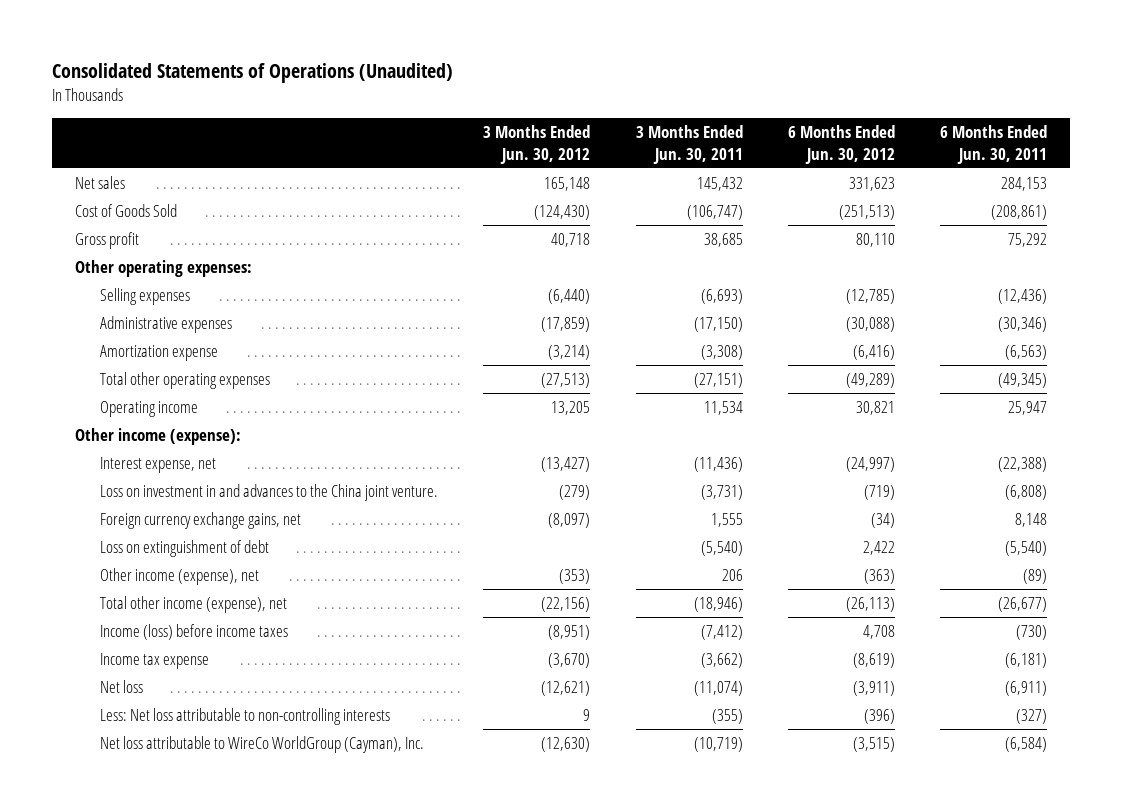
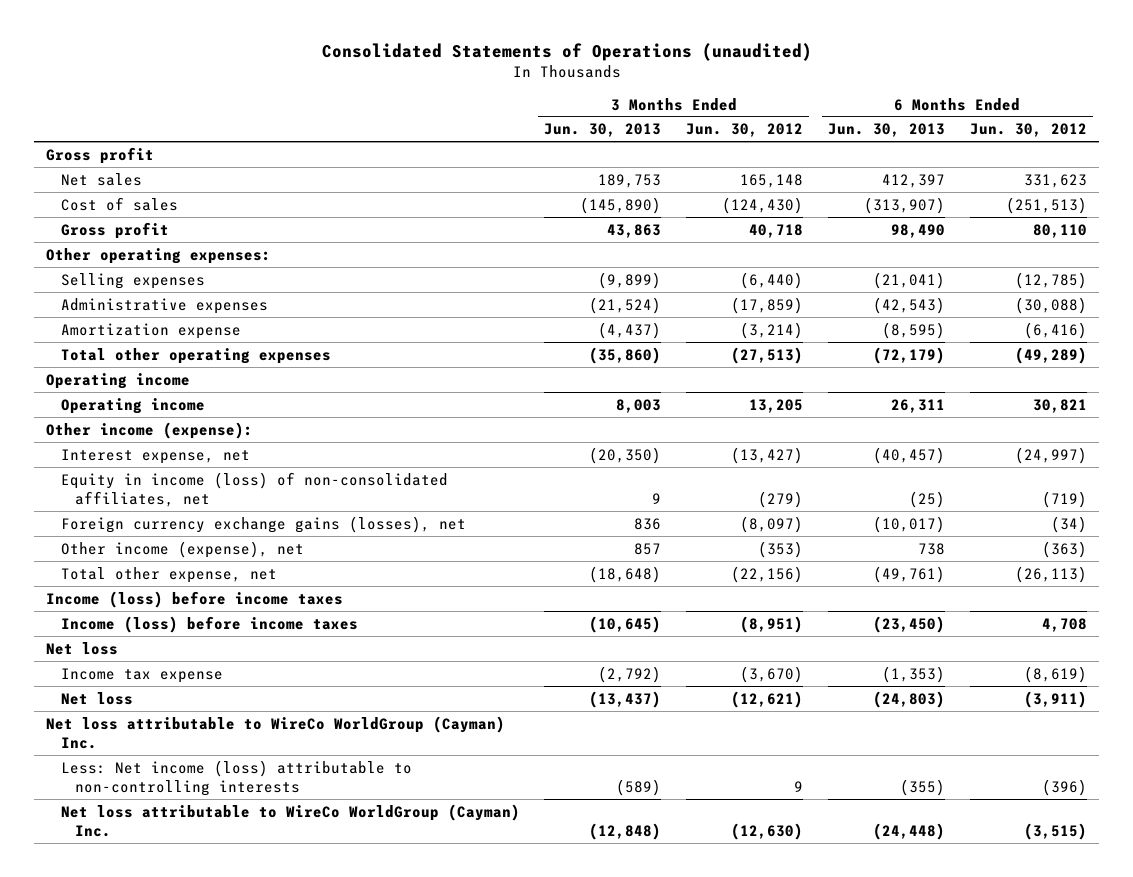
- Consolidated Statements of Operations (Unaudited)
+ Consolidated Statements of Operations (unaudited)
- | 3 Months Ended Jun. 30, 2012 | 3 Months Ended Jun. 30, 2011 | 6 Months Ended Jun. 30, 2012 | 6 Months Ended Jun. 30, 2011
+ | 3 Months Ended Jun. 30, 2013 | 3 Months Ended Jun. 30, 2012 | 6 Months Ended Jun. 30, 2013 | 6 Months Ended Jun. 30, 2012
+ Gross profit
- Cost of Goods Sold | (124,430) | (106,747) | (251,513) | (208,861)
+ Cost of sales | (145,890) | (124,430) | (313,907) | (251,513)
+ Operating income
- Loss on investment in and advances to the China joint venture. | (279) | (3,731) | (719) | (6,808)
- Foreign currency exchange gains, net | (8,097) | 1,555 | (34) | 8,148
- Loss on extinguishment of debt | | (5,540) | 2,422 | (5,540)
+ Equity in income (loss) of non-consolidated affiliates, net | 9 | (279) | (25) | (719)
+ Foreign currency exchange gains (losses), net | 836 | (8,097) | (10,017) | (34)
- Total other income (expense), net | (22,156) | (18,946) | (26,113) | (26,677)
+ Total other expense, net | (18,648) | (22,156) | (49,761) | (26,113)
+ Income (loss) before income taxes
+ Net loss
- Less: Net loss attributable to non-controlling interests | 9 | (355) | (396) | (327)
- Net loss attributable to WireCo WorldGroup (Cayman), Inc. | (12,630) | (10,719) | (3,515) | (6,584)
+ Net loss attributable to WireCo WorldGroup (Cayman) Inc.
+ Less: Net income (loss) attributable to non-controlling interests | (589) | 9 | (355) | (396)
+ Net loss attributable to WireCo WorldGroup (Cayman) Inc. | (12,848) | (12,630) | (24,448) | (3,515)

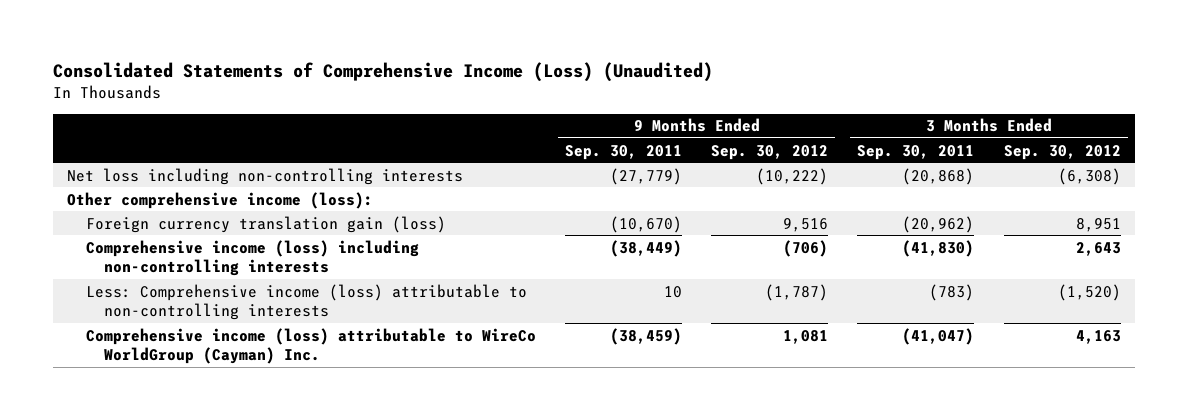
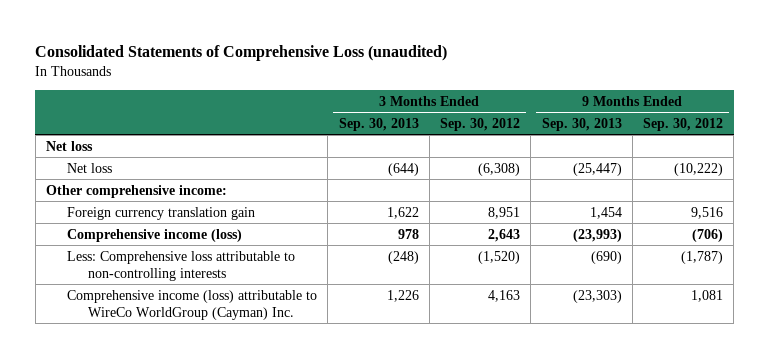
- Consolidated Statements of Comprehensive Income (Loss) (Unaudited)
+ Consolidated Statements of Comprehensive Loss (unaudited)
- | 9 Months Ended Sep. 30, 2011 | 9 Months Ended Sep. 30, 2012 | 3 Months Ended Sep. 30, 2011 | 3 Months Ended Sep. 30, 2012
+ | 3 Months Ended Sep. 30, 2013 | 3 Months Ended Sep. 30, 2012 | 9 Months Ended Sep. 30, 2013 | 9 Months Ended Sep. 30, 2012
- Net loss including non-controlling interests | (27,779) | (10,222) | (20,868) | (6,308)
- Other comprehensive income (loss):
- Foreign currency translation gain (loss) | (10,670) | 9,516 | (20,962) | 8,951
- Comprehensive income (loss) including non-controlling interests | (38,449) | (706) | (41,830) | 2,643
- Less: Comprehensive income (loss) attributable to non-controlling interests | 10 | (1,787) | (783) | (1,520)
+ Net loss
+ Net loss | (644) | (6,308) | (25,447) | (10,222)
+ Other comprehensive income:
+ Foreign currency translation gain | 1,622 | 8,951 | 1,454 | 9,516
+ Comprehensive income (loss) | 978 | 2,643 | (23,993) | (706)
+ Less: Comprehensive loss attributable to non-controlling interests | (248) | (1,520) | (690) | (1,787)

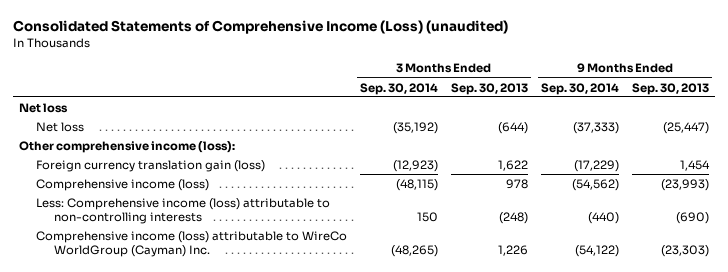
- Consolidated Statements of Comprehensive Loss (unaudited)
+ Consolidated Statements of Comprehensive Income (Loss) (unaudited)
- | 3 Months Ended Sep. 30, 2013 | 3 Months Ended Sep. 30, 2012 | 9 Months Ended Sep. 30, 2013 | 9 Months Ended Sep. 30, 2012
+ | 3 Months Ended Sep. 30, 2014 | 3 Months Ended Sep. 30, 2013 | 9 Months Ended Sep. 30, 2014 | 9 Months Ended Sep. 30, 2013
- Other comprehensive income:
- Foreign currency translation gain | 1,622 | 8,951 | 1,454 | 9,516
+ Other comprehensive income (loss):
+ Foreign currency translation gain (loss) | (12,923) | 1,622 | (17,229) | 1,454
- Less: Comprehensive loss attributable to non-controlling interests | (248) | (1,520) | (690) | (1,787)
+ Less: Comprehensive income (loss) attributable to non-controlling interests | 150 | (248) | (440) | (690)

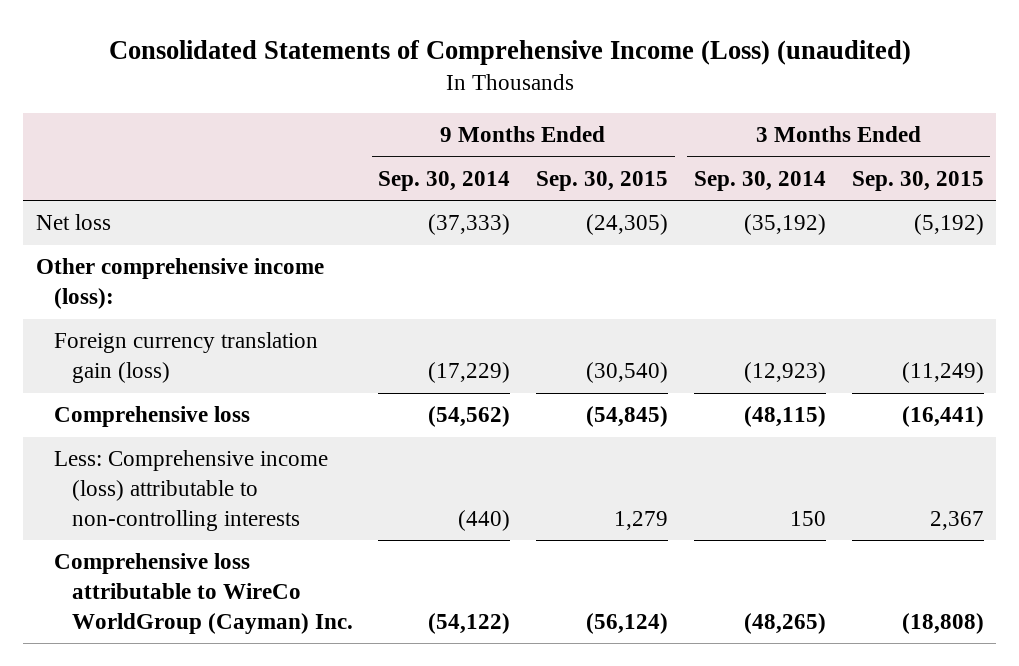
- | 3 Months Ended Sep. 30, 2014 | 3 Months Ended Sep. 30, 2013 | 9 Months Ended Sep. 30, 2014 | 9 Months Ended Sep. 30, 2013
+ | 9 Months Ended Sep. 30, 2014 | 9 Months Ended Sep. 30, 2015 | 3 Months Ended Sep. 30, 2014 | 3 Months Ended Sep. 30, 2015
- Net loss
- Comprehensive income (loss) | (48,115) | 978 | (54,562) | (23,993)
+ Comprehensive loss | (54,562) | (54,845) | (48,115) | (16,441)
- Comprehensive income (loss) attributable to WireCo WorldGroup (Cayman) Inc. | (48,265) | 1,226 | (54,122) | (23,303)
+ Comprehensive loss attributable to WireCo WorldGroup (Cayman) Inc. | (54,122) | (56,124) | (48,265) | (18,808)

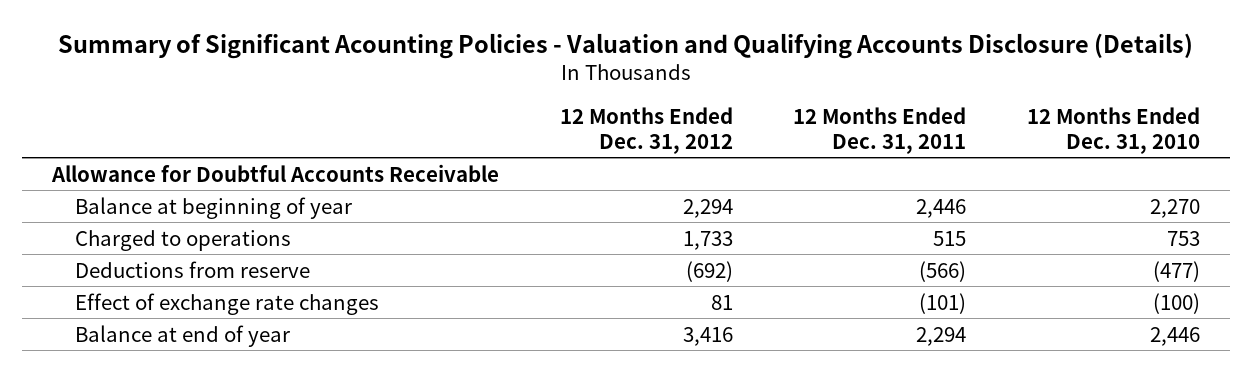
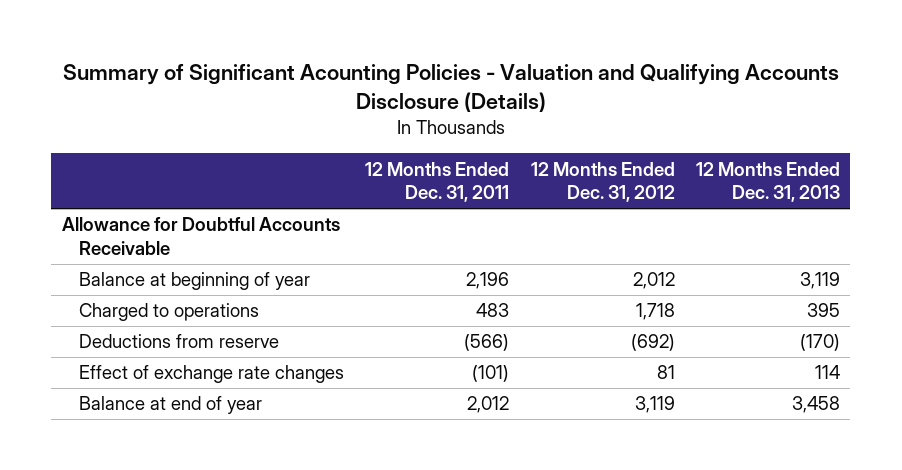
- | 12 Months Ended Dec. 31, 2012 | 12 Months Ended Dec. 31, 2011 | 12 Months Ended Dec. 31, 2010
+ | 12 Months Ended Dec. 31, 2011 | 12 Months Ended Dec. 31, 2012 | 12 Months Ended Dec. 31, 2013
- Balance at beginning of year | 2,294 | 2,446 | 2,270
- Charged to operations | 1,733 | 515 | 753
+ Balance at beginning of year | 2,196 | 2,012 | 3,119
+ Charged to operations | 483 | 1,718 | 395
- Balance at end of year | 3,416 | 2,294 | 2,446
+ Balance at end of year | 2,012 | 3,119 | 3,458

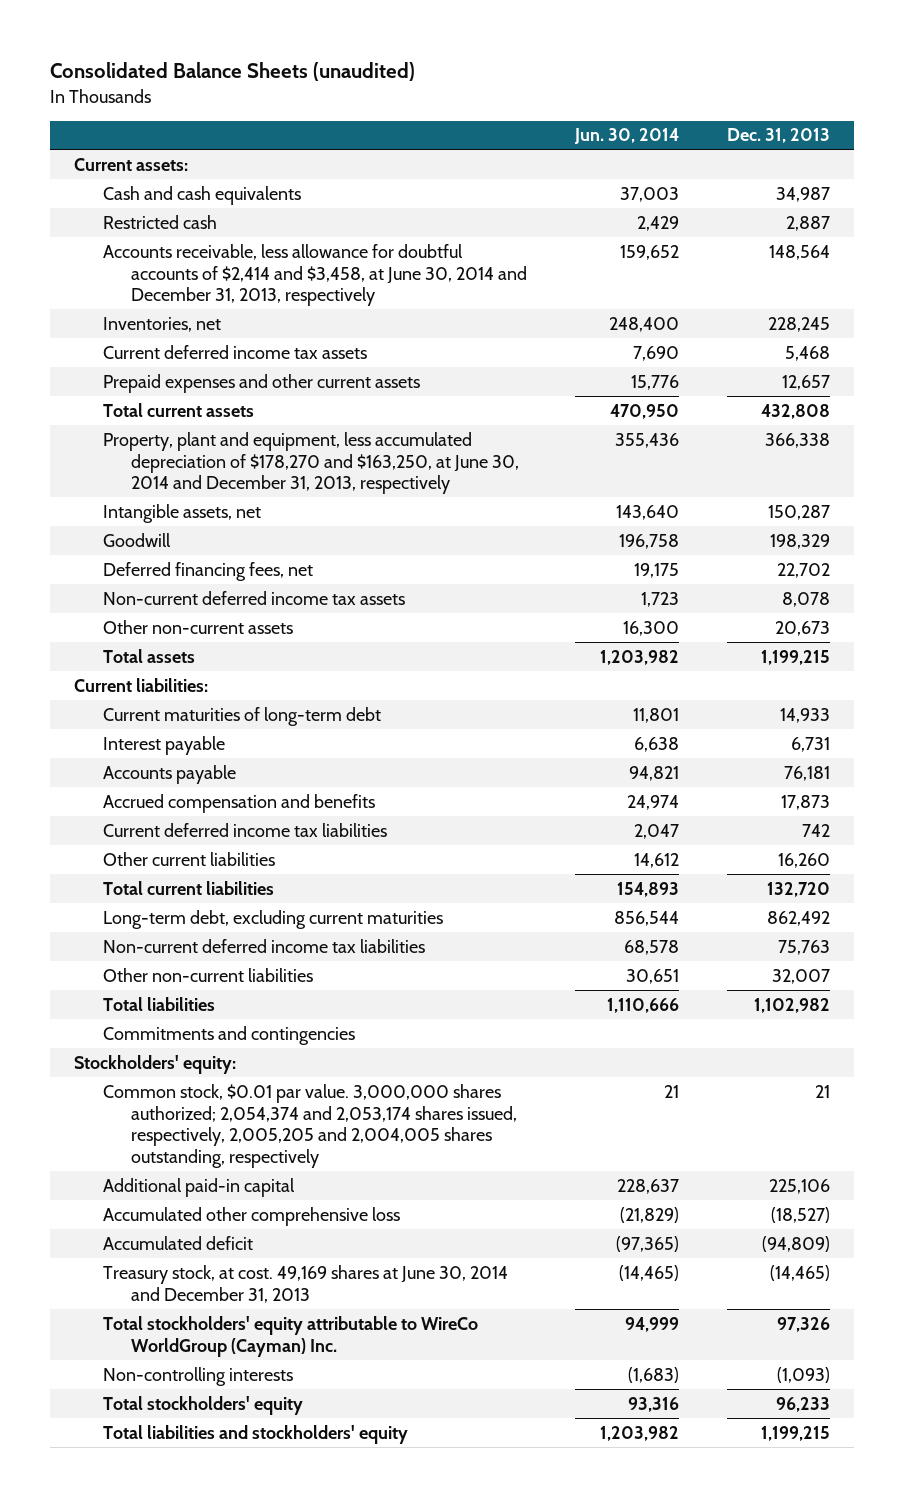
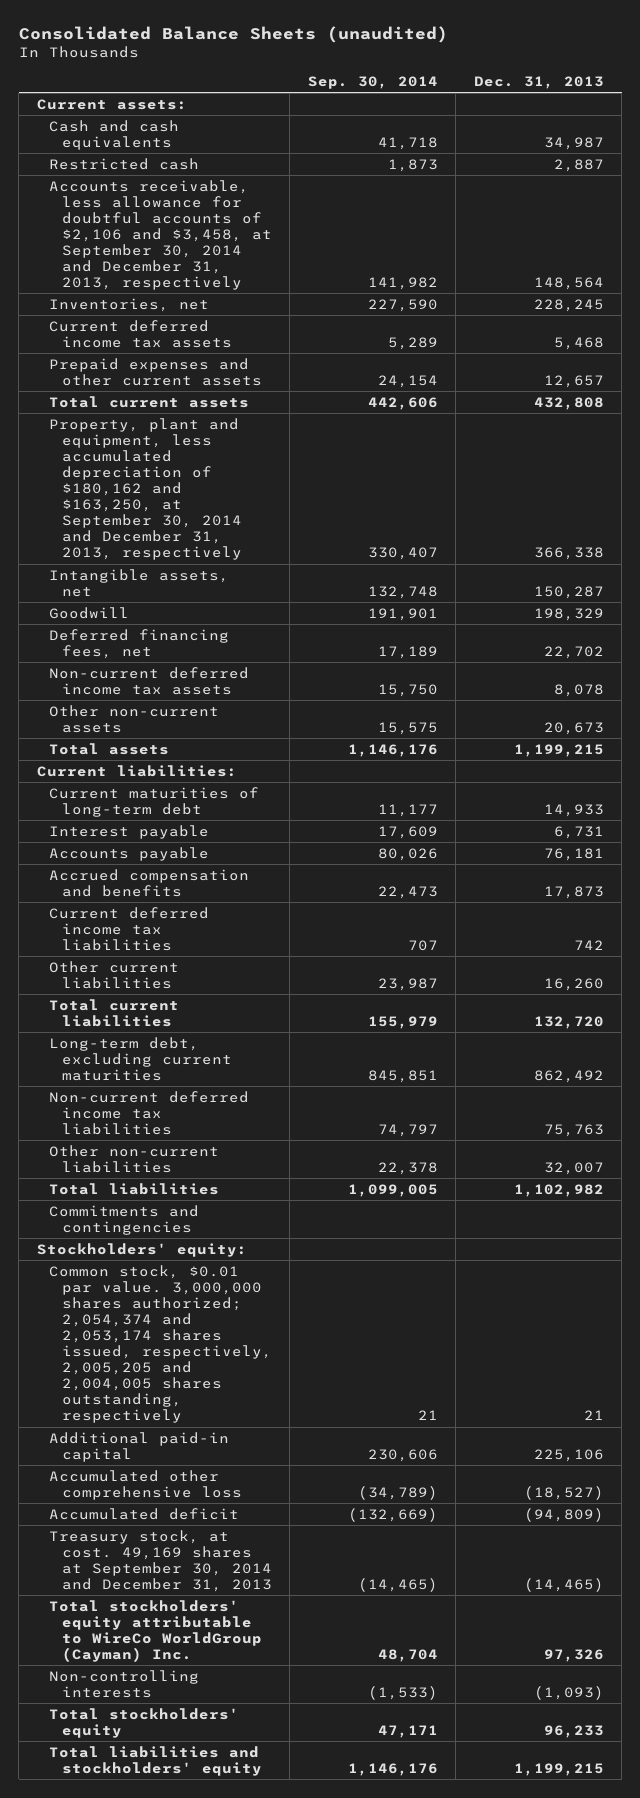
- | Jun. 30, 2014 | Dec. 31, 2013
+ | Sep. 30, 2014 | Dec. 31, 2013
- Accounts receivable, less allowance for doubtful accounts of $2,414 and $3,458, at June 30, 2014 and December 31, 2013, respectively | 159,652 | 148,564
+ Accounts receivable, less allowance for doubtful accounts of $2,106 and $3,458, at September 30, 2014 and December 31, 2013, respectively | 141,982 | 148,564
- Property, plant and equipment, less accumulated depreciation of $178,270 and $163,250, at June 30, 2014 and December 31, 2013, respectively | 355,436 | 366,338
+ Property, plant and equipment, less accumulated depreciation of $180,162 and $163,250, at September 30, 2014 and December 31, 2013, respectively | 330,407 | 366,338
- Treasury stock, at cost. 49,169 shares at June 30, 2014 and December 31, 2013 | (14,465) | (14,465)
+ Treasury stock, at cost. 49,169 shares at September 30, 2014 and December 31, 2013 | (14,465) | (14,465)

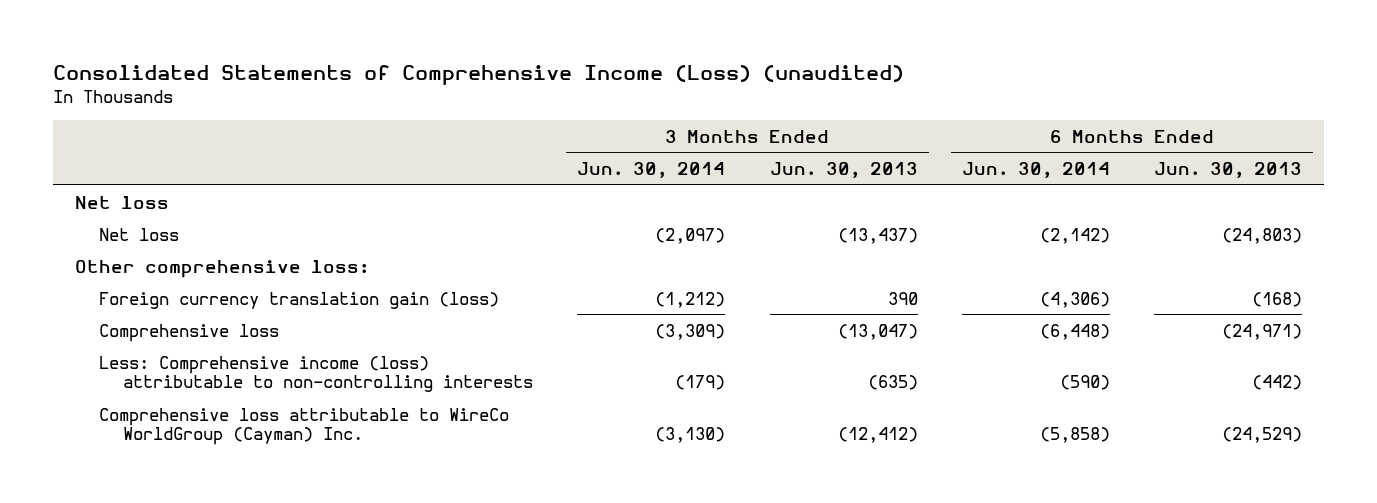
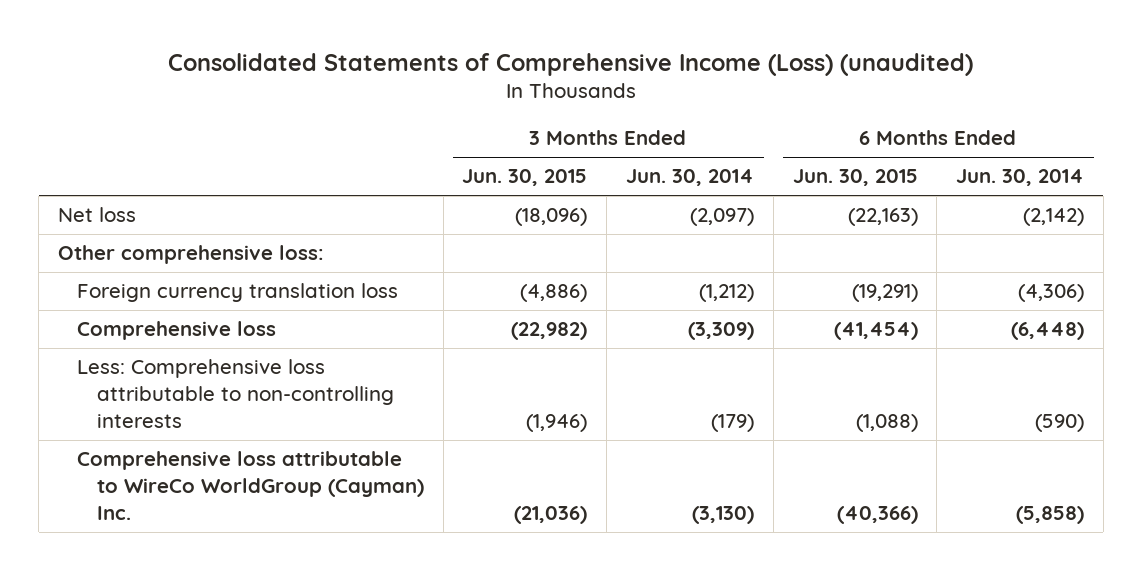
- | 3 Months Ended Jun. 30, 2014 | 3 Months Ended Jun. 30, 2013 | 6 Months Ended Jun. 30, 2014 | 6 Months Ended Jun. 30, 2013
+ | 3 Months Ended Jun. 30, 2015 | 3 Months Ended Jun. 30, 2014 | 6 Months Ended Jun. 30, 2015 | 6 Months Ended Jun. 30, 2014
- Net loss
- Foreign currency translation gain (loss) | (1,212) | 390 | (4,306) | (168)
+ Foreign currency translation loss | (4,886) | (1,212) | (19,291) | (4,306)
- Less: Comprehensive income (loss) attributable to non-controlling interests | (179) | (635) | (590) | (442)
+ Less: Comprehensive loss attributable to non-controlling interests | (1,946) | (179) | (1,088) | (590)

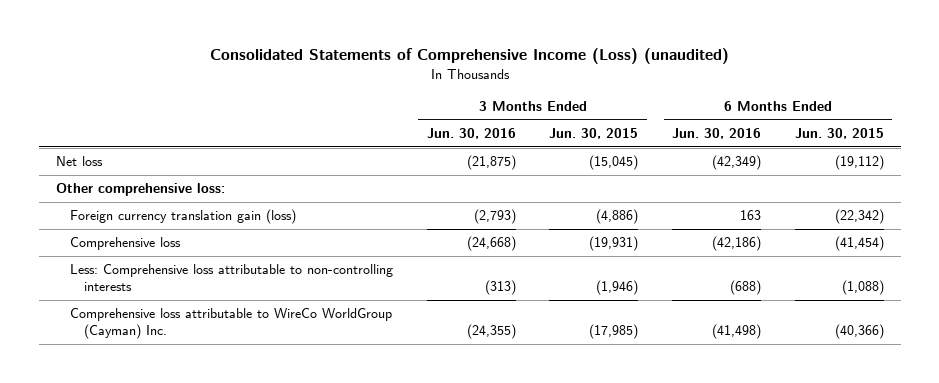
- | 3 Months Ended Jun. 30, 2015 | 3 Months Ended Jun. 30, 2014 | 6 Months Ended Jun. 30, 2015 | 6 Months Ended Jun. 30, 2014
+ | 3 Months Ended Jun. 30, 2016 | 3 Months Ended Jun. 30, 2015 | 6 Months Ended Jun. 30, 2016 | 6 Months Ended Jun. 30, 2015
- Net loss | (18,096) | (2,097) | (22,163) | (2,142)
+ Net loss | (21,875) | (15,045) | (42,349) | (19,112)
- Foreign currency translation loss | (4,886) | (1,212) | (19,291) | (4,306)
- Comprehensive loss | (22,982) | (3,309) | (41,454) | (6,448)
+ Foreign currency translation gain (loss) | (2,793) | (4,886) | 163 | (22,342)
+ Comprehensive loss | (24,668) | (19,931) | (42,186) | (41,454)
- Comprehensive loss attributable to WireCo WorldGroup (Cayman) Inc. | (21,036) | (3,130) | (40,366) | (5,858)
+ Comprehensive loss attributable to WireCo WorldGroup (Cayman) Inc. | (24,355) | (17,985) | (41,498) | (40,366)

